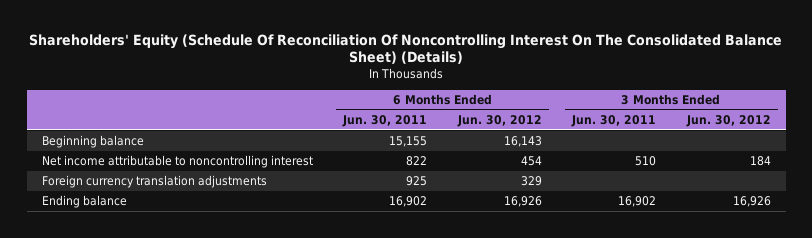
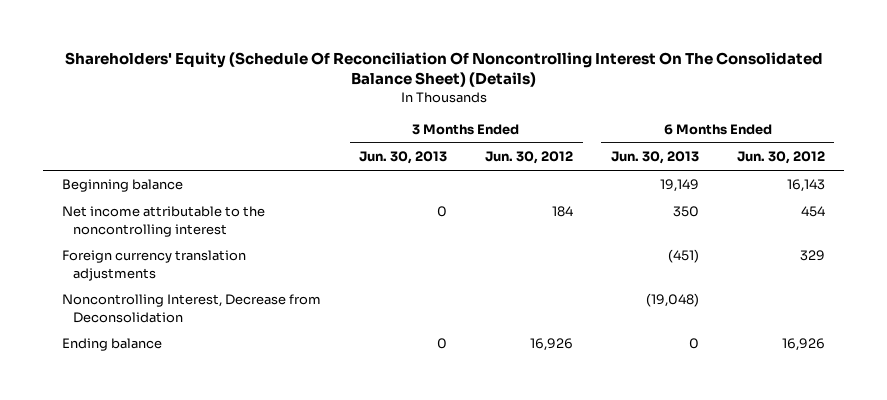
- | 6 Months Ended Jun. 30, 2011 | 6 Months Ended Jun. 30, 2012 | 3 Months Ended Jun. 30, 2011 | 3 Months Ended Jun. 30, 2012
+ | 3 Months Ended Jun. 30, 2013 | 3 Months Ended Jun. 30, 2012 | 6 Months Ended Jun. 30, 2013 | 6 Months Ended Jun. 30, 2012
- Net income attributable to noncontrolling interest | 822 | 454 | 510 | 184
+ Net income attributable to the noncontrolling interest | 0 | 184 | 350 | 454
+ Noncontrolling Interest, Decrease from Deconsolidation | | | (19,048) |

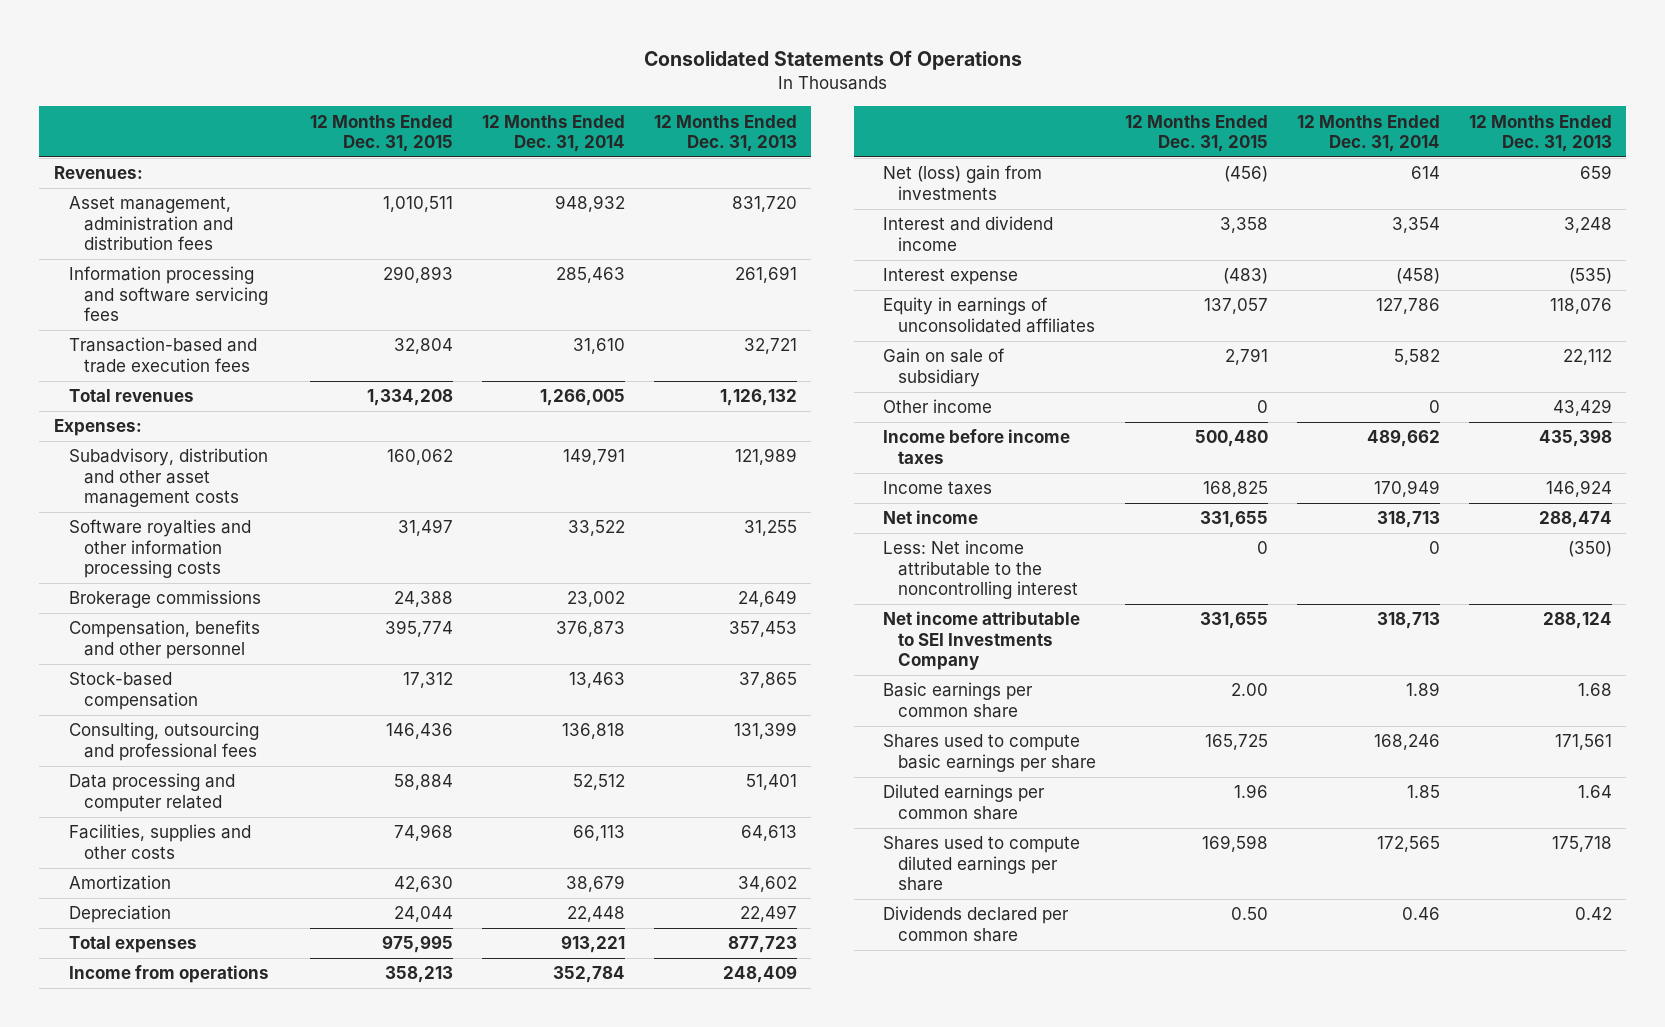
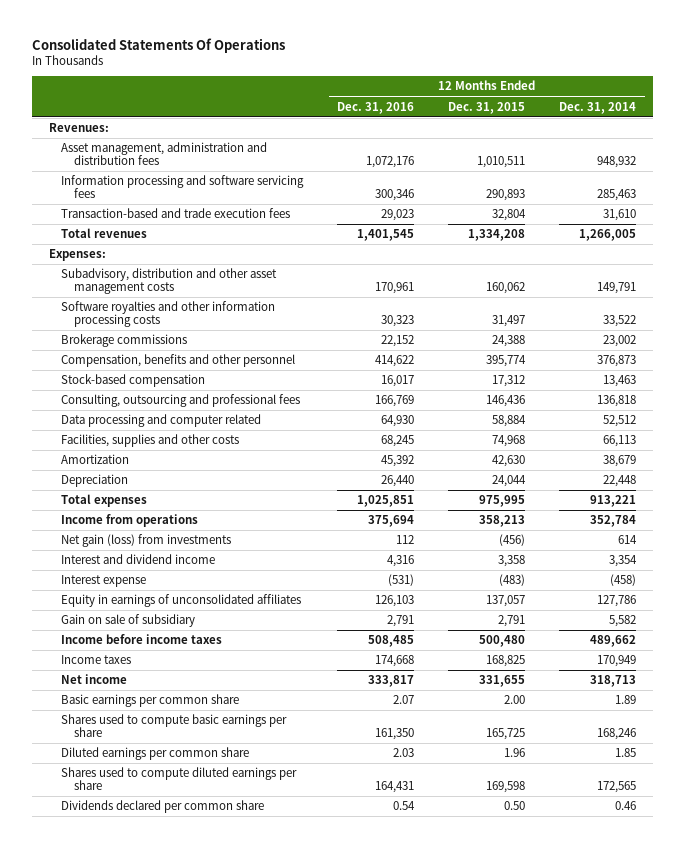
- | 12 Months Ended Dec. 31, 2015 | 12 Months Ended Dec. 31, 2014 | 12 Months Ended Dec. 31, 2013
+ | 12 Months Ended Dec. 31, 2016 | 12 Months Ended Dec. 31, 2015 | 12 Months Ended Dec. 31, 2014
- Net (loss) gain from investments | (456) | 614 | 659
+ Net gain (loss) from investments | 112 | (456) | 614
- Other income | 0 | 0 | 43,429
- Less: Net income attributable to the noncontrolling interest | 0 | 0 | (350)
- Net income attributable to SEI Investments Company | 331,655 | 318,713 | 288,124

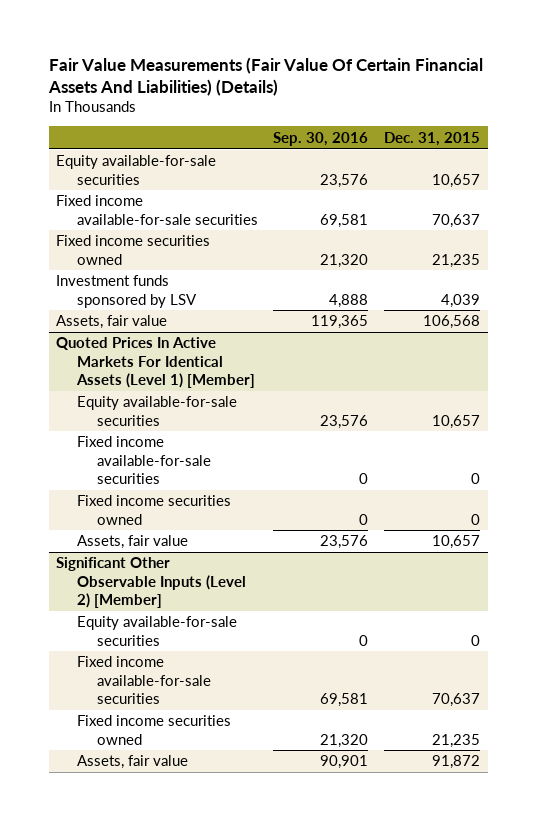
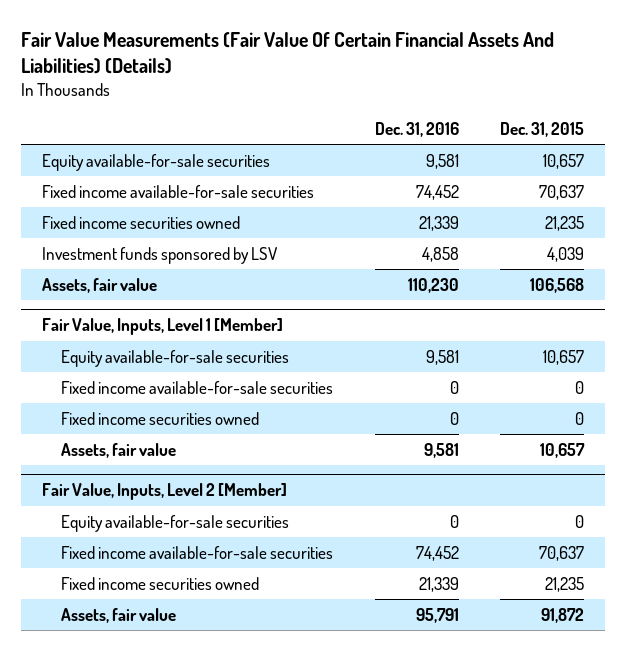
- | Sep. 30, 2016 | Dec. 31, 2015
+ | Dec. 31, 2016 | Dec. 31, 2015
- Quoted Prices In Active Markets For Identical Assets (Level 1) [Member]
+ Fair Value, Inputs, Level 1 [Member]
- Significant Other Observable Inputs (Level 2) [Member]
+ Fair Value, Inputs, Level 2 [Member]

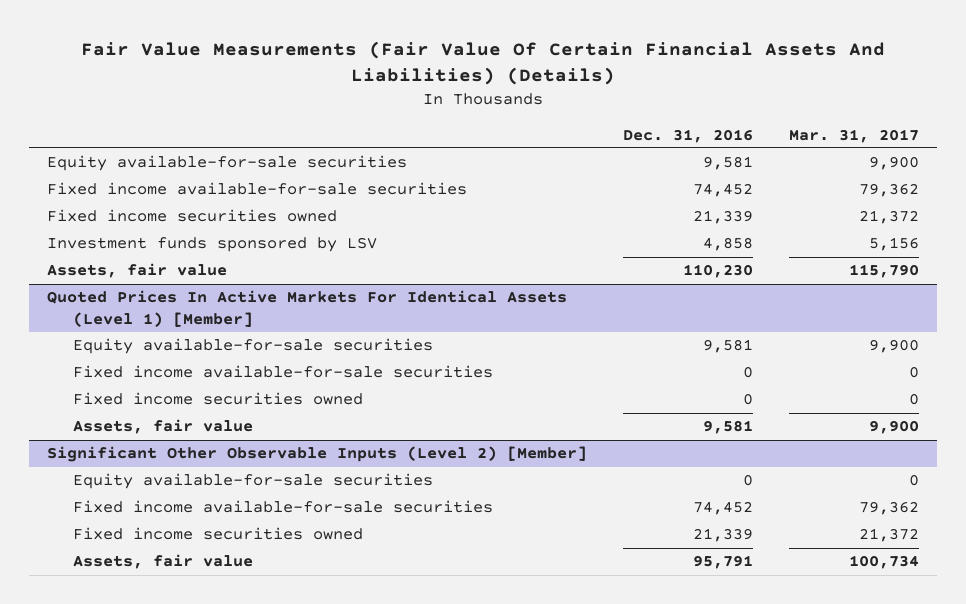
- | Dec. 31, 2016 | Dec. 31, 2015
+ | Dec. 31, 2016 | Mar. 31, 2017
- Fair Value, Inputs, Level 1 [Member]
+ Quoted Prices In Active Markets For Identical Assets (Level 1) [Member]
- Fair Value, Inputs, Level 2 [Member]
+ Significant Other Observable Inputs (Level 2) [Member]

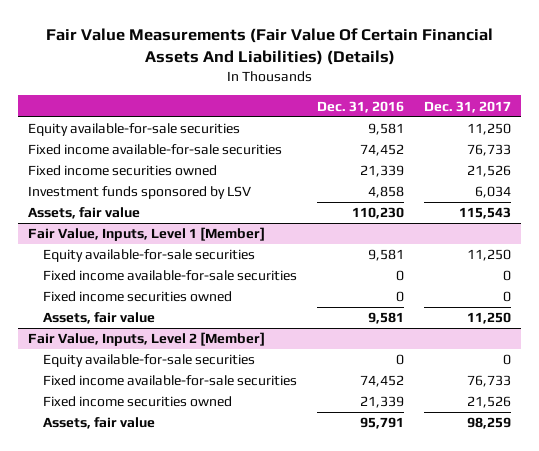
- | Dec. 31, 2016 | Mar. 31, 2017
+ | Dec. 31, 2016 | Dec. 31, 2017
- Quoted Prices In Active Markets For Identical Assets (Level 1) [Member]
+ Fair Value, Inputs, Level 1 [Member]
- Significant Other Observable Inputs (Level 2) [Member]
+ Fair Value, Inputs, Level 2 [Member]

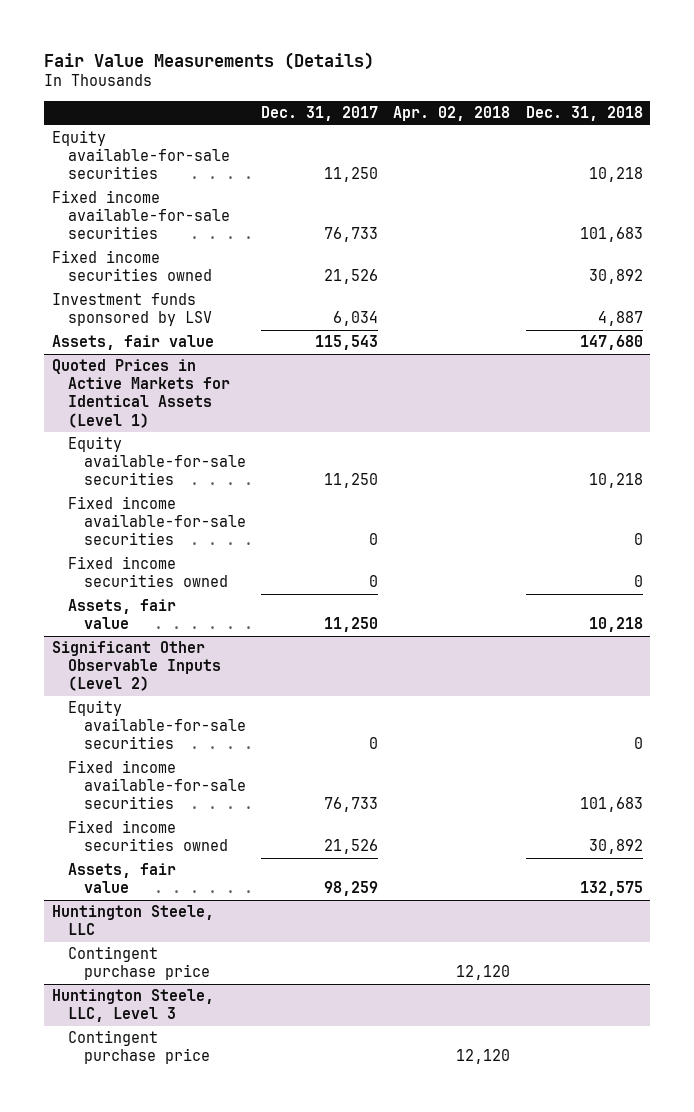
- Fair Value Measurements (Fair Value Of Certain Financial Assets And Liabilities) (Details)
+ Fair Value Measurements (Details)
- | Dec. 31, 2016 | Dec. 31, 2017
+ | Dec. 31, 2017 | Apr. 02, 2018 | Dec. 31, 2018
- Fair Value, Inputs, Level 1 [Member]
+ Quoted Prices in Active Markets for Identical Assets (Level 1)
- Fair Value, Inputs, Level 2 [Member]
+ Significant Other Observable Inputs (Level 2)
+ Huntington Steele, LLC
+ Contingent purchase price | | 12,120 |
+ Huntington Steele, LLC, Level 3
+ Contingent purchase price | | 12,120 |

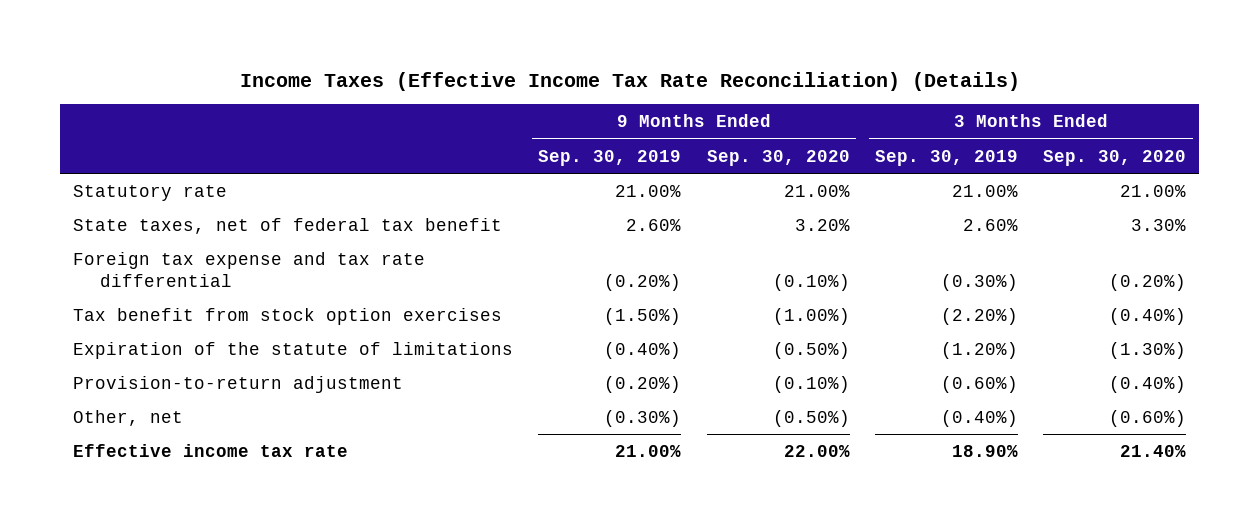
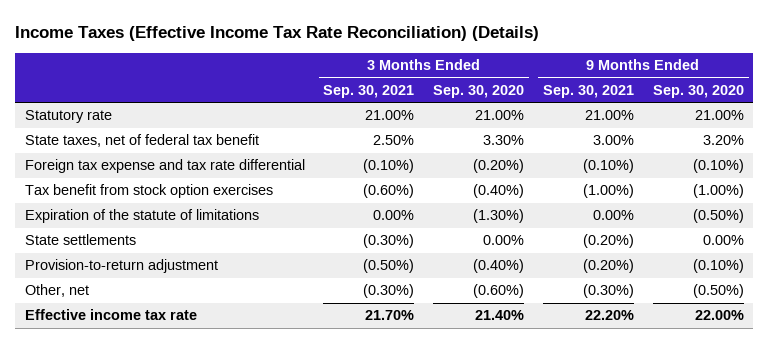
- | 9 Months Ended Sep. 30, 2019 | 9 Months Ended Sep. 30, 2020 | 3 Months Ended Sep. 30, 2019 | 3 Months Ended Sep. 30, 2020
+ | 3 Months Ended Sep. 30, 2021 | 3 Months Ended Sep. 30, 2020 | 9 Months Ended Sep. 30, 2021 | 9 Months Ended Sep. 30, 2020
+ State settlements | (0.30%) | 0.00% | (0.20%) | 0.00%

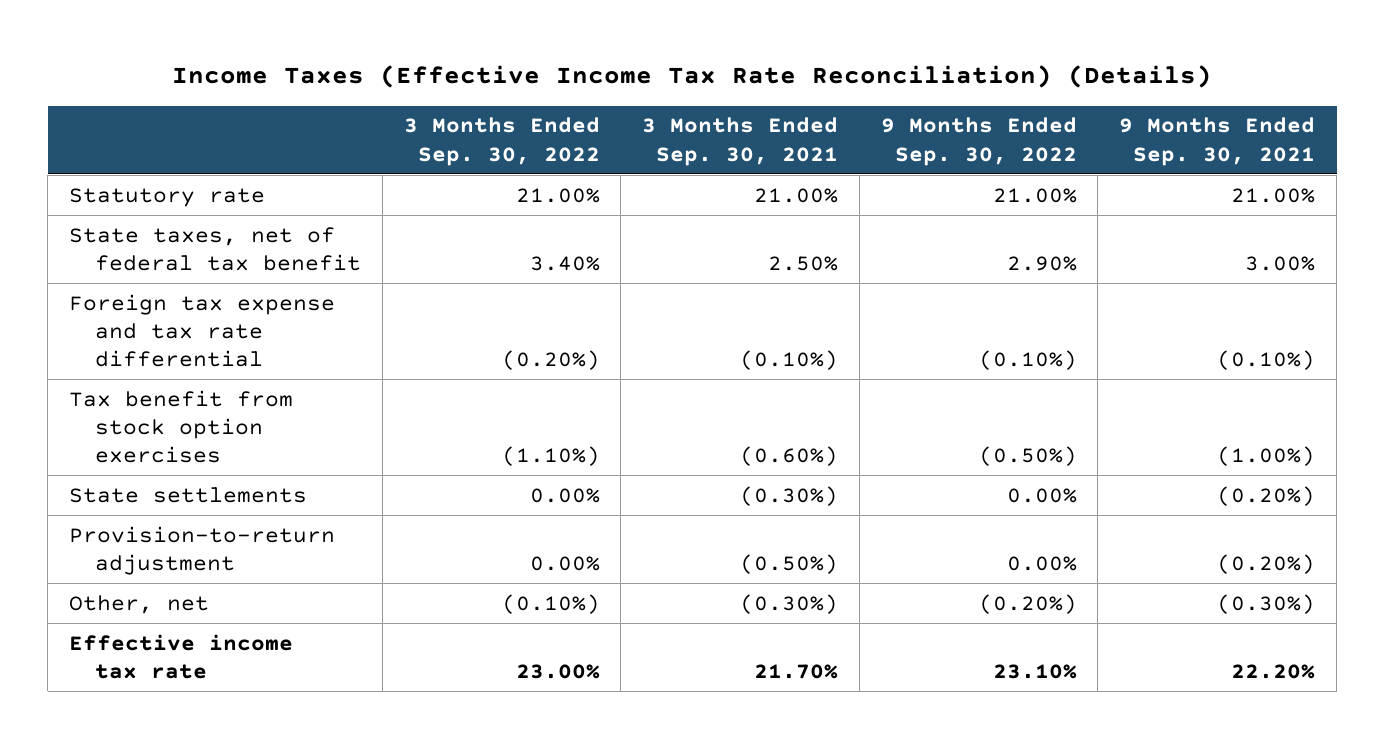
- | 3 Months Ended Sep. 30, 2021 | 3 Months Ended Sep. 30, 2020 | 9 Months Ended Sep. 30, 2021 | 9 Months Ended Sep. 30, 2020
+ | 3 Months Ended Sep. 30, 2022 | 3 Months Ended Sep. 30, 2021 | 9 Months Ended Sep. 30, 2022 | 9 Months Ended Sep. 30, 2021
- Expiration of the statute of limitations | 0.00% | (1.30%) | 0.00% | (0.50%)

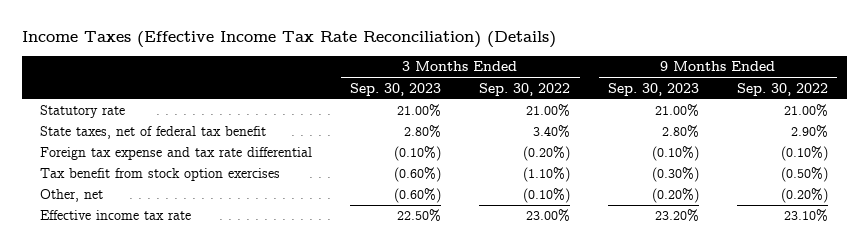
- | 3 Months Ended Sep. 30, 2022 | 3 Months Ended Sep. 30, 2021 | 9 Months Ended Sep. 30, 2022 | 9 Months Ended Sep. 30, 2021
+ | 3 Months Ended Sep. 30, 2023 | 3 Months Ended Sep. 30, 2022 | 9 Months Ended Sep. 30, 2023 | 9 Months Ended Sep. 30, 2022
- State settlements | 0.00% | (0.30%) | 0.00% | (0.20%)
- Provision-to-return adjustment | 0.00% | (0.50%) | 0.00% | (0.20%)

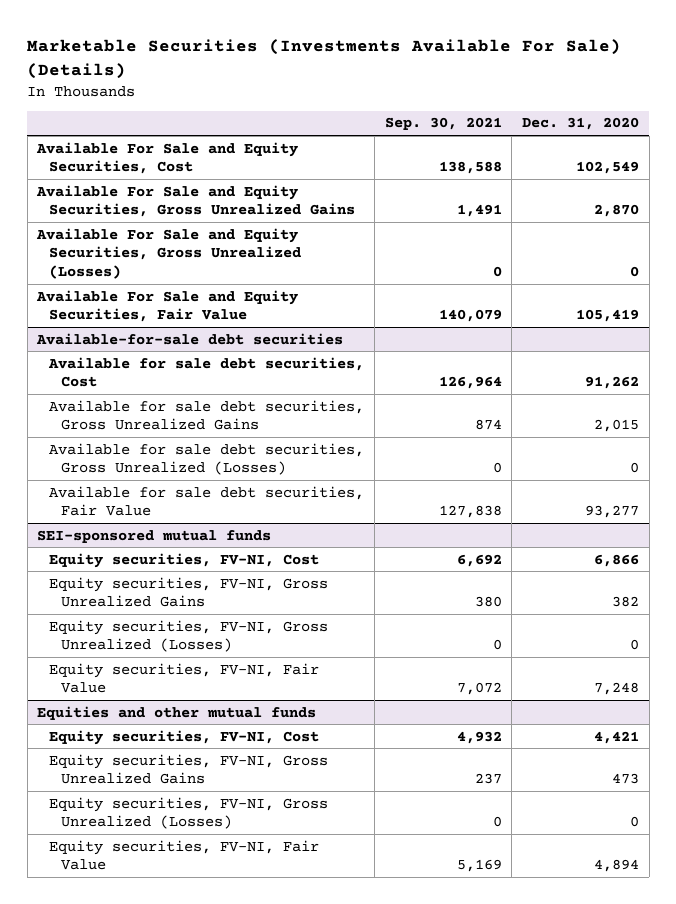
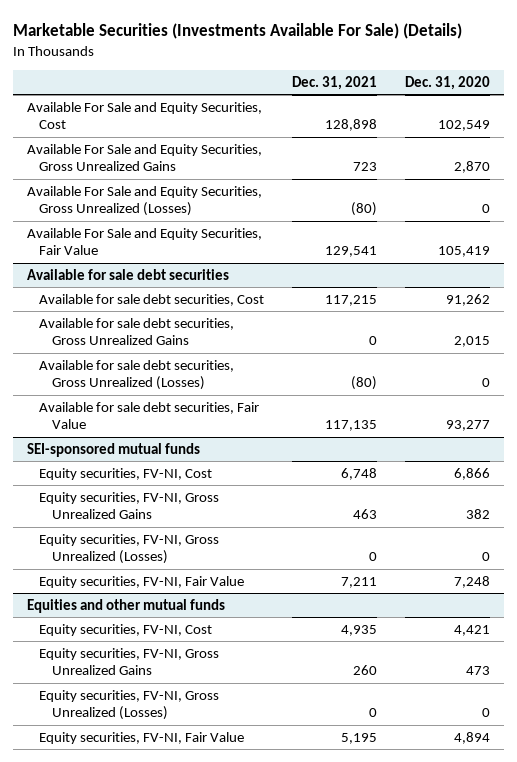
- | Sep. 30, 2021 | Dec. 31, 2020
+ | Dec. 31, 2021 | Dec. 31, 2020
- Available-for-sale debt securities
+ Available for sale debt securities

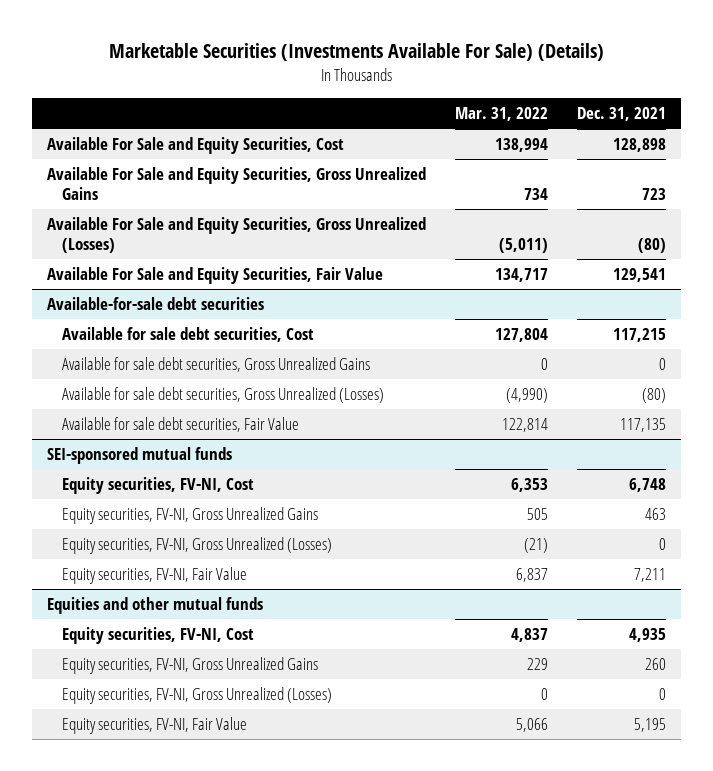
- | Dec. 31, 2021 | Dec. 31, 2020
+ | Mar. 31, 2022 | Dec. 31, 2021
- Available for sale debt securities
+ Available-for-sale debt securities

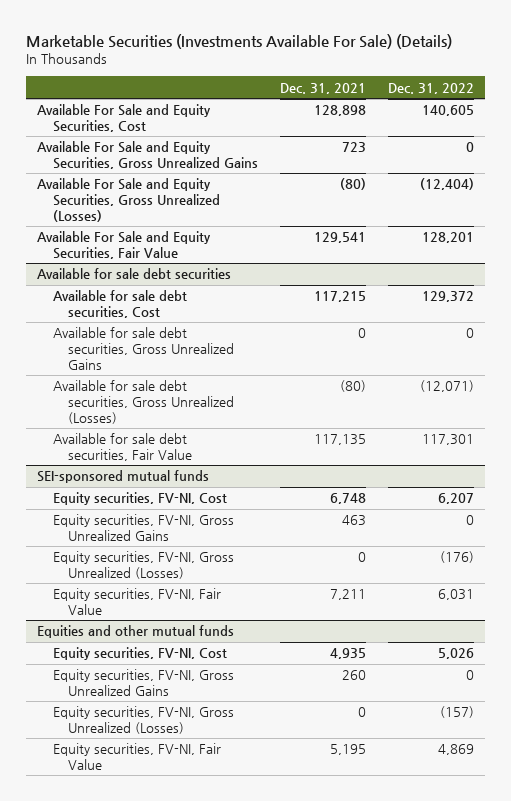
- | Mar. 31, 2022 | Dec. 31, 2021
+ | Dec. 31, 2021 | Dec. 31, 2022
- Available-for-sale debt securities
+ Available for sale debt securities

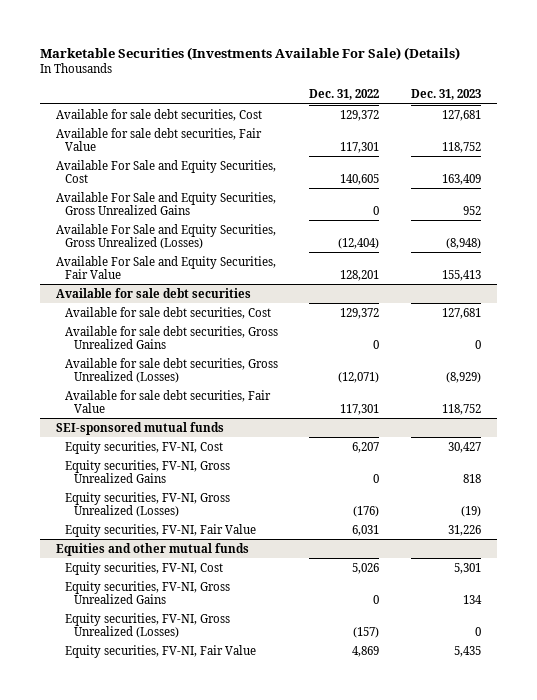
- | Dec. 31, 2021 | Dec. 31, 2022
+ | Dec. 31, 2022 | Dec. 31, 2023
+ Available for sale debt securities, Cost | 129,372 | 127,681
+ Available for sale debt securities, Fair Value | 117,301 | 118,752

